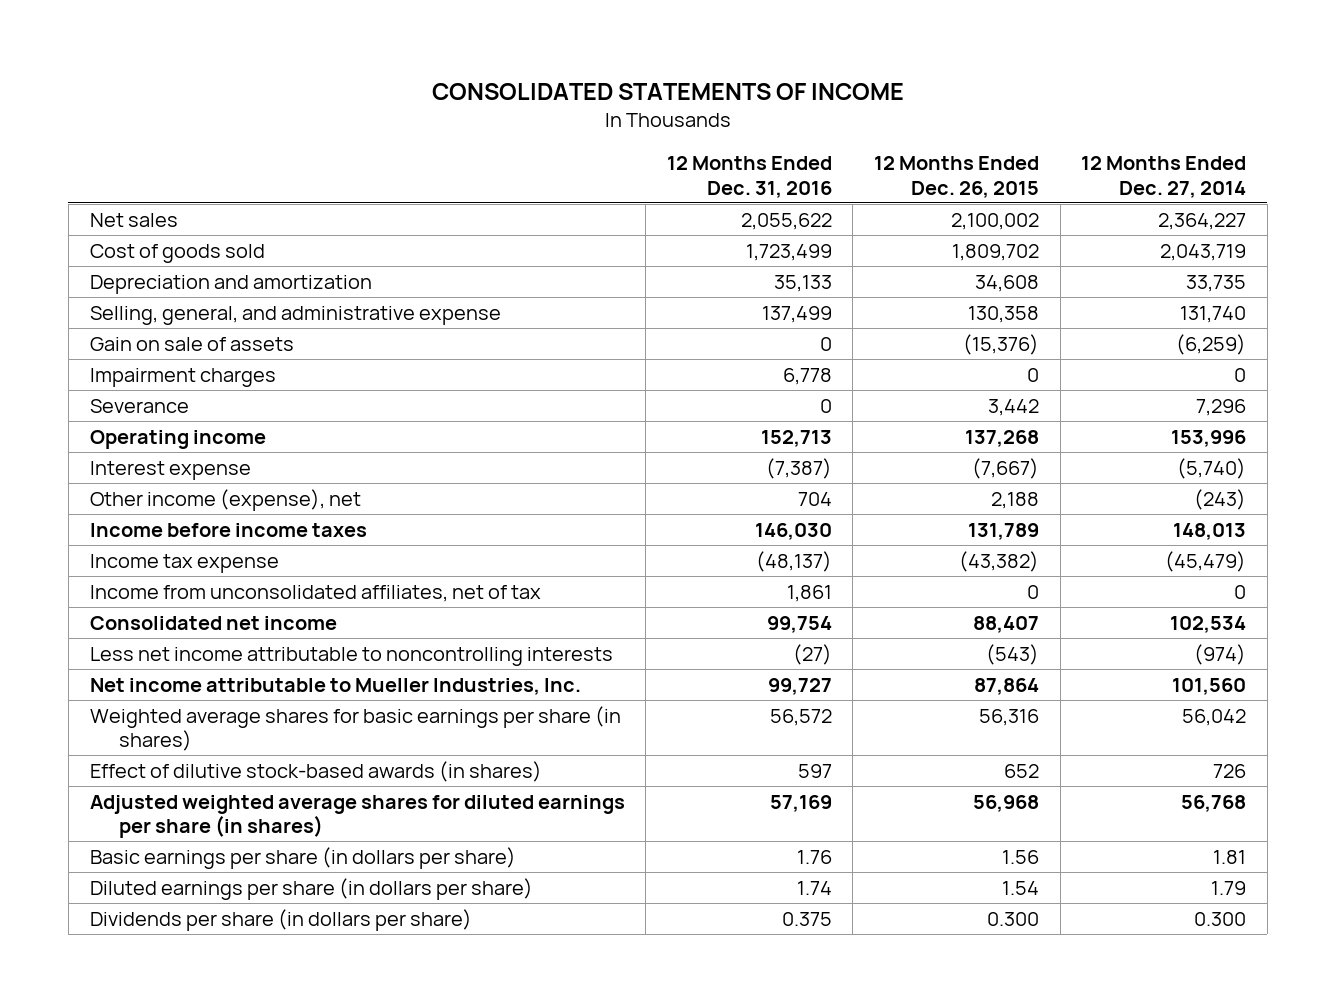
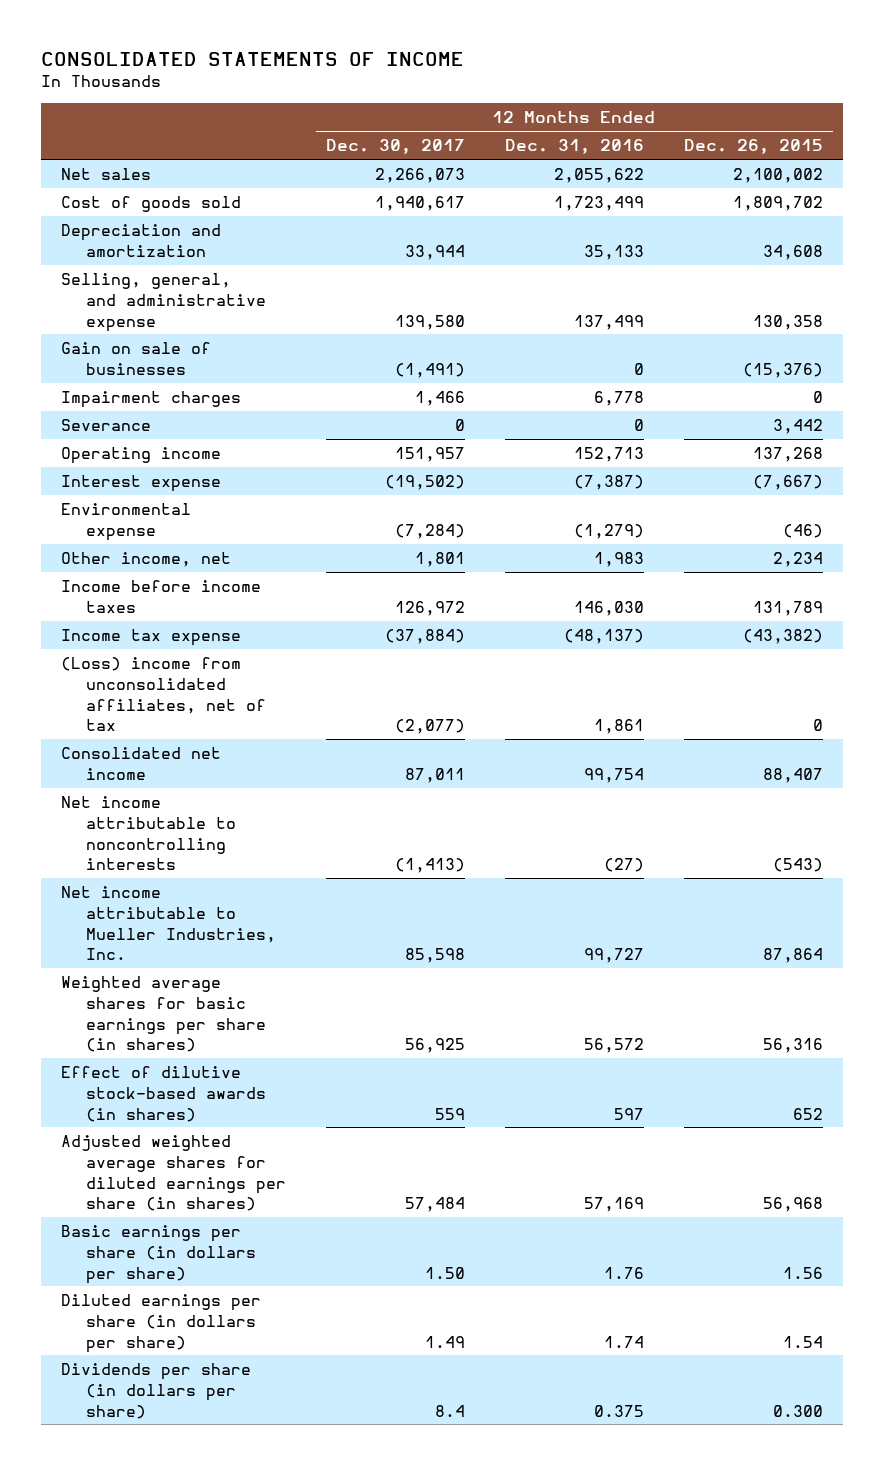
- | 12 Months Ended Dec. 31, 2016 | 12 Months Ended Dec. 26, 2015 | 12 Months Ended Dec. 27, 2014
+ | 12 Months Ended Dec. 30, 2017 | 12 Months Ended Dec. 31, 2016 | 12 Months Ended Dec. 26, 2015
- Gain on sale of assets | 0 | (15,376) | (6,259)
+ Gain on sale of businesses | (1,491) | 0 | (15,376)
- Other income (expense), net | 704 | 2,188 | (243)
+ Environmental expense | (7,284) | (1,279) | (46)
+ Other income, net | 1,801 | 1,983 | 2,234
- Income from unconsolidated affiliates, net of tax | 1,861 | 0 | 0
+ (Loss) income from unconsolidated affiliates, net of tax | (2,077) | 1,861 | 0
- Less net income attributable to noncontrolling interests | (27) | (543) | (974)
+ Net income attributable to noncontrolling interests | (1,413) | (27) | (543)

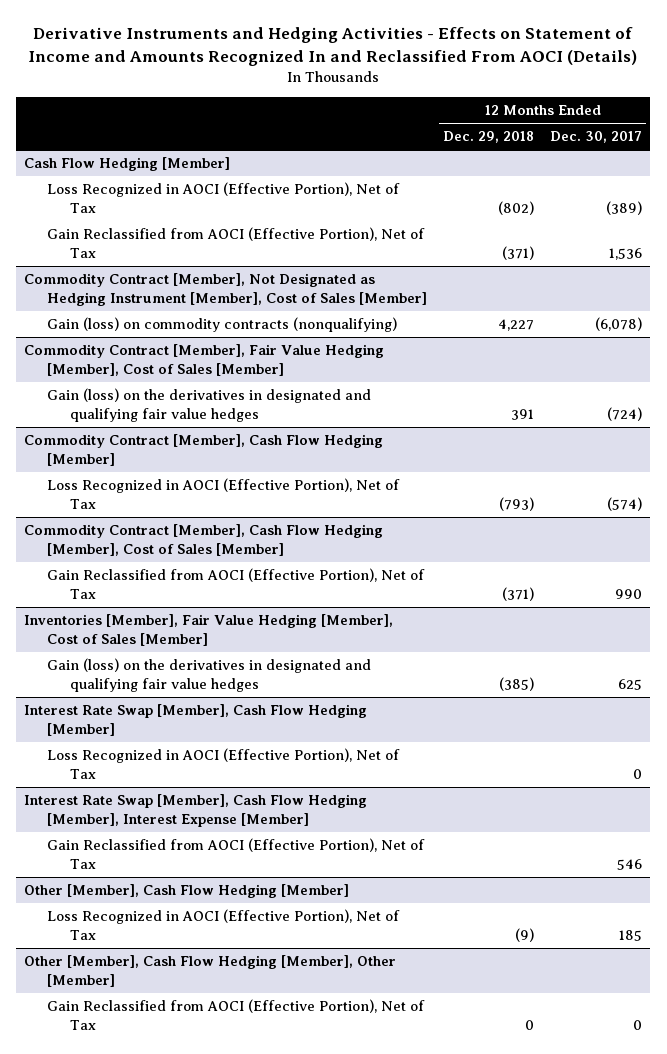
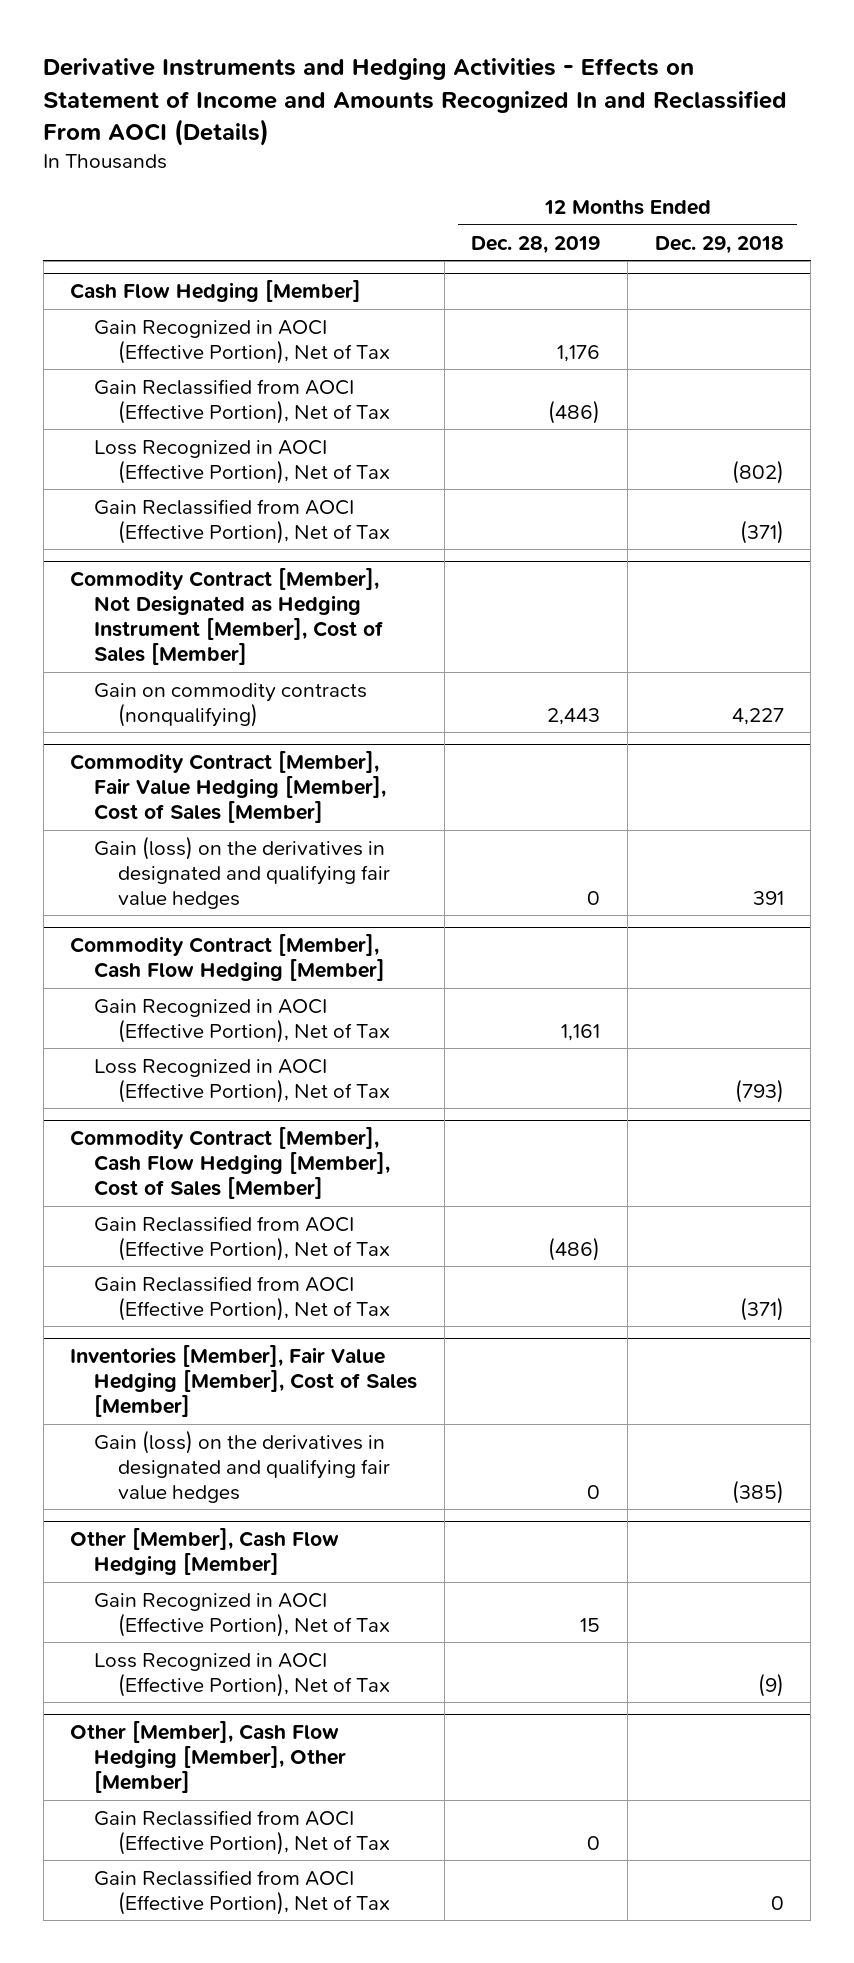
- | 12 Months Ended Dec. 29, 2018 | 12 Months Ended Dec. 30, 2017
+ | 12 Months Ended Dec. 28, 2019 | 12 Months Ended Dec. 29, 2018
@ Cash Flow Hedging [Member]
+ Gain Recognized in AOCI (Effective Portion), Net of Tax | 1,176 |
+ Gain Reclassified from AOCI (Effective Portion), Net of Tax | (486) |
@ Commodity Contract [Member], Not Designated as Hedging Instrument [Member], Cost of Sales [Member]
- Gain (loss) on commodity contracts (nonqualifying) | 4,227 | (6,078)
+ Gain on commodity contracts (nonqualifying) | 2,443 | 4,227
@ Commodity Contract [Member], Cash Flow Hedging [Member]
+ Gain Recognized in AOCI (Effective Portion), Net of Tax | 1,161 |
@ Commodity Contract [Member], Cash Flow Hedging [Member], Cost of Sales [Member]
+ Gain Reclassified from AOCI (Effective Portion), Net of Tax | (486) |
- Interest Rate Swap [Member], Cash Flow Hedging [Member]
- Loss Recognized in AOCI (Effective Portion), Net of Tax | | 0
- Interest Rate Swap [Member], Cash Flow Hedging [Member], Interest Expense [Member]
- Gain Reclassified from AOCI (Effective Portion), Net of Tax | | 546
@ Other [Member], Cash Flow Hedging [Member]
+ Gain Recognized in AOCI (Effective Portion), Net of Tax | 15 |
@ Other [Member], Cash Flow Hedging [Member], Other [Member]
+ Gain Reclassified from AOCI (Effective Portion), Net of Tax | 0 |

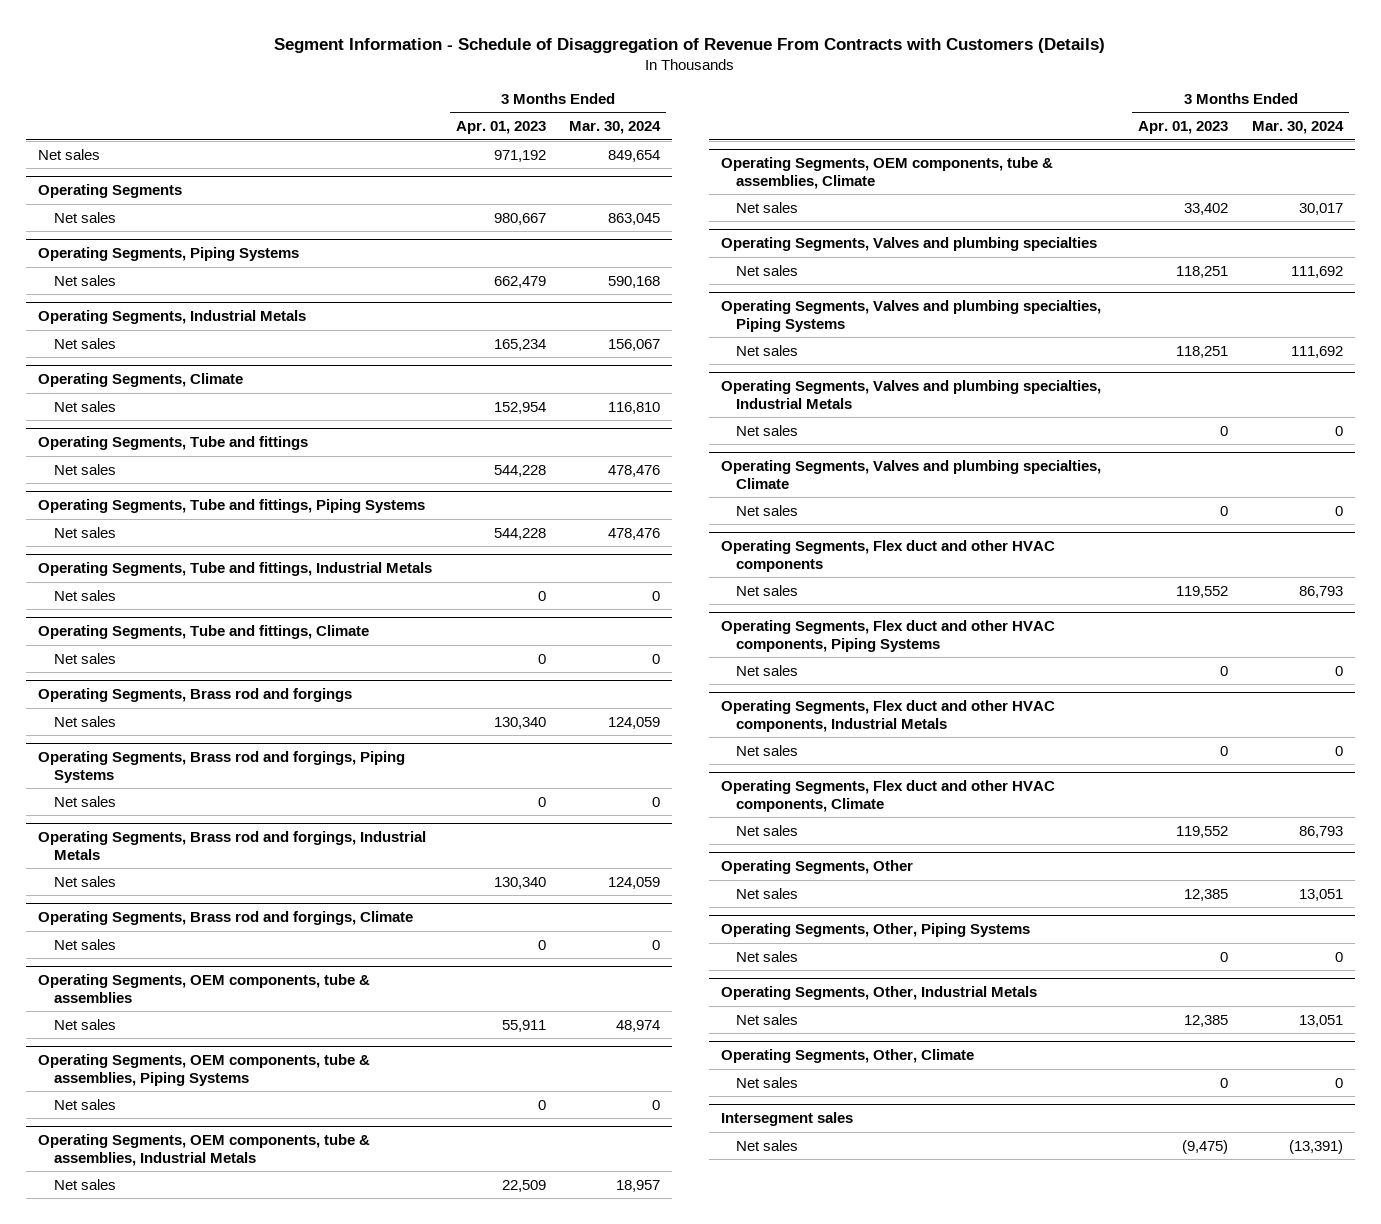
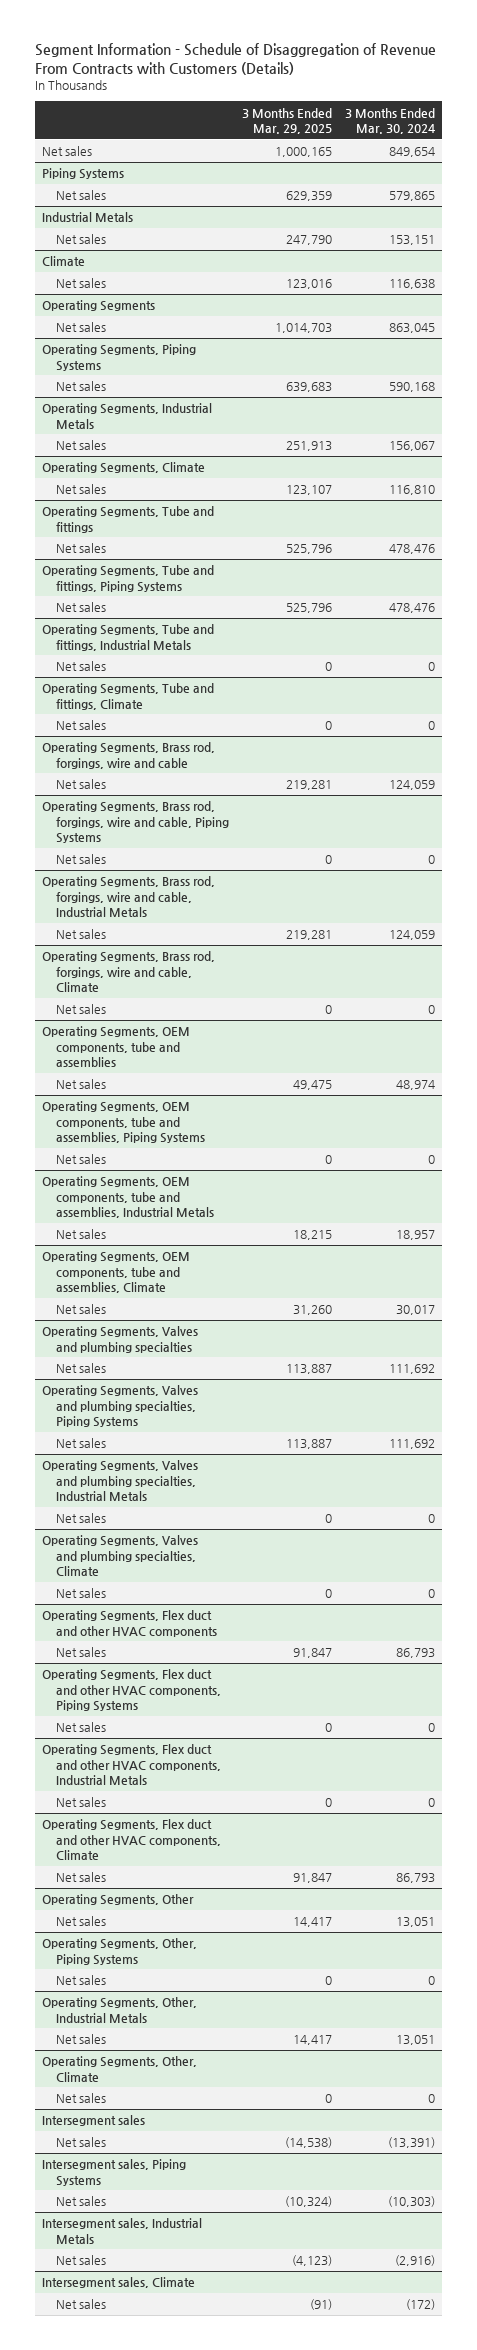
- | 3 Months Ended Apr. 01, 2023 | 3 Months Ended Mar. 30, 2024
+ | 3 Months Ended Mar. 29, 2025 | 3 Months Ended Mar. 30, 2024
+ Piping Systems
+ Net sales | 629,359 | 579,865
+ Industrial Metals
+ Net sales | 247,790 | 153,151
+ Climate
+ Net sales | 123,016 | 116,638
- Operating Segments, Brass rod and forgings
+ Operating Segments, Brass rod, forgings, wire and cable
- Operating Segments, Brass rod and forgings, Piping Systems
+ Operating Segments, Brass rod, forgings, wire and cable, Piping Systems
- Operating Segments, Brass rod and forgings, Industrial Metals
+ Operating Segments, Brass rod, forgings, wire and cable, Industrial Metals
- Operating Segments, Brass rod and forgings, Climate
+ Operating Segments, Brass rod, forgings, wire and cable, Climate
- Operating Segments, OEM components, tube & assemblies
+ Operating Segments, OEM components, tube and assemblies
- Operating Segments, OEM components, tube & assemblies, Piping Systems
+ Operating Segments, OEM components, tube and assemblies, Piping Systems
- Operating Segments, OEM components, tube & assemblies, Industrial Metals
+ Operating Segments, OEM components, tube and assemblies, Industrial Metals
- Operating Segments, OEM components, tube & assemblies, Climate
+ Operating Segments, OEM components, tube and assemblies, Climate
+ Intersegment sales, Piping Systems
+ Net sales | (10,324) | (10,303)
+ Intersegment sales, Industrial Metals
+ Net sales | (4,123) | (2,916)
+ Intersegment sales, Climate
+ Net sales | (91) | (172)

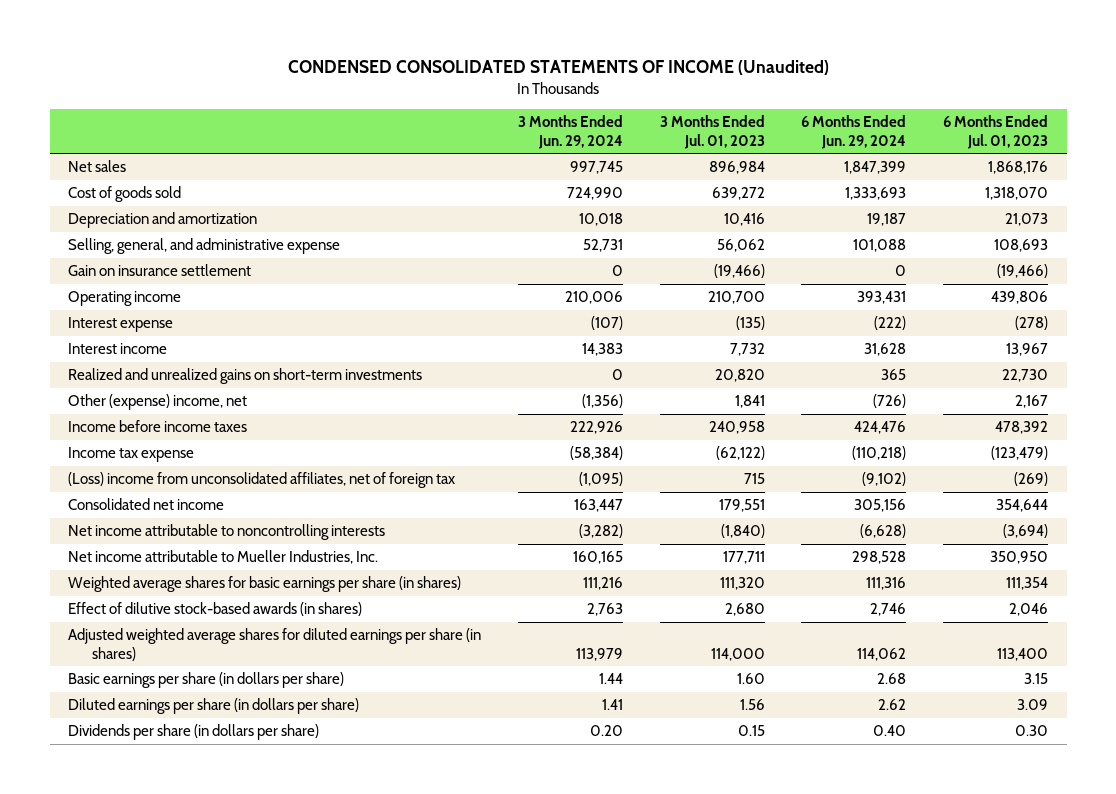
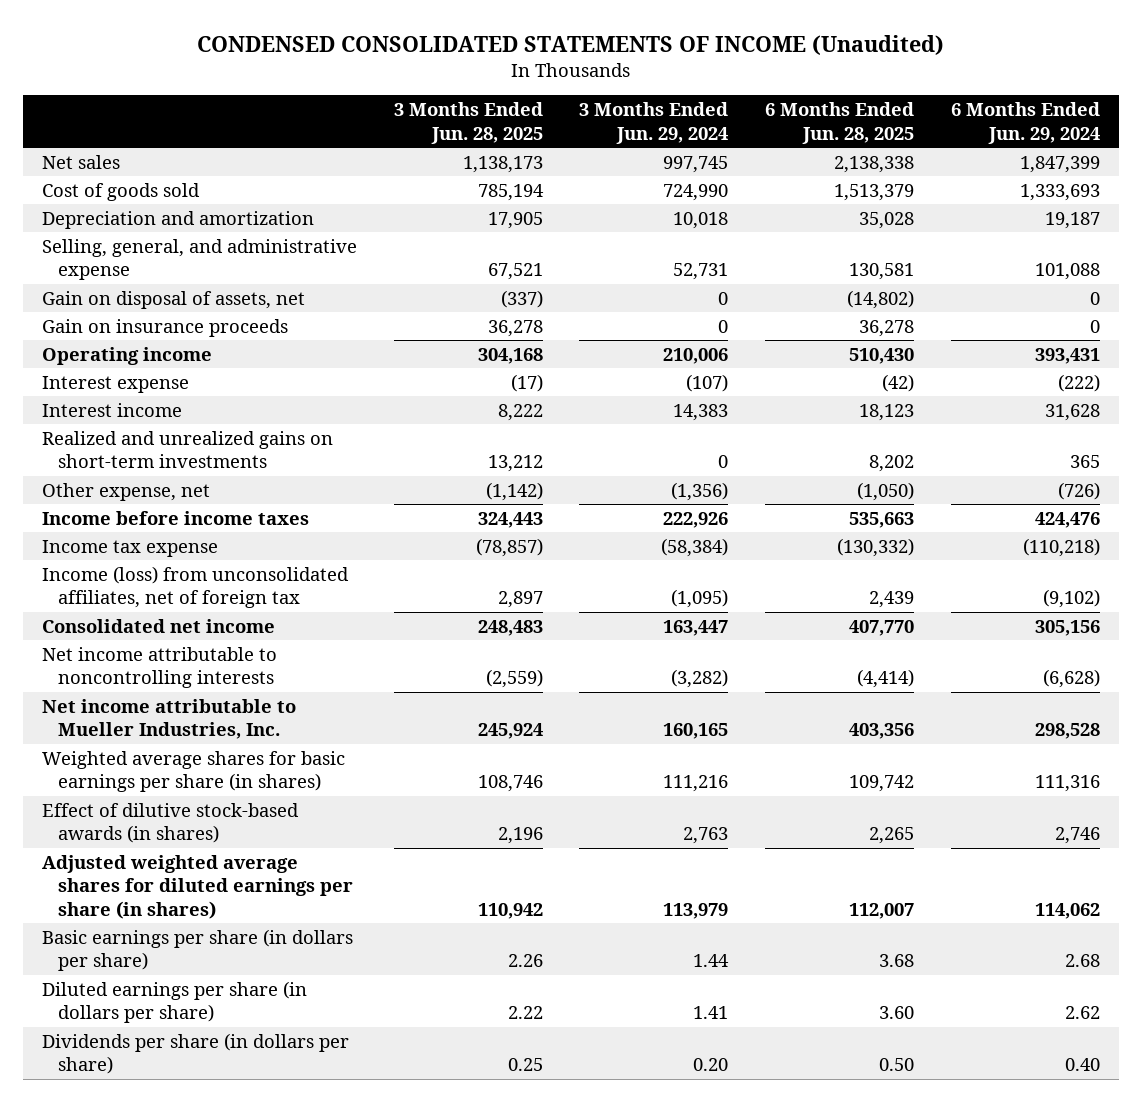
- | 3 Months Ended Jun. 29, 2024 | 3 Months Ended Jul. 01, 2023 | 6 Months Ended Jun. 29, 2024 | 6 Months Ended Jul. 01, 2023
+ | 3 Months Ended Jun. 28, 2025 | 3 Months Ended Jun. 29, 2024 | 6 Months Ended Jun. 28, 2025 | 6 Months Ended Jun. 29, 2024
- Gain on insurance settlement | 0 | (19,466) | 0 | (19,466)
+ Gain on disposal of assets, net | (337) | 0 | (14,802) | 0
+ Gain on insurance proceeds | 36,278 | 0 | 36,278 | 0
- Other (expense) income, net | (1,356) | 1,841 | (726) | 2,167
+ Other expense, net | (1,142) | (1,356) | (1,050) | (726)
- (Loss) income from unconsolidated affiliates, net of foreign tax | (1,095) | 715 | (9,102) | (269)
+ Income (loss) from unconsolidated affiliates, net of foreign tax | 2,897 | (1,095) | 2,439 | (9,102)

